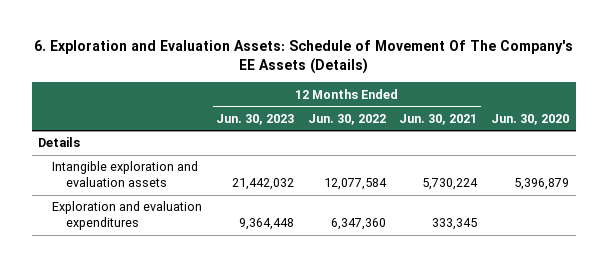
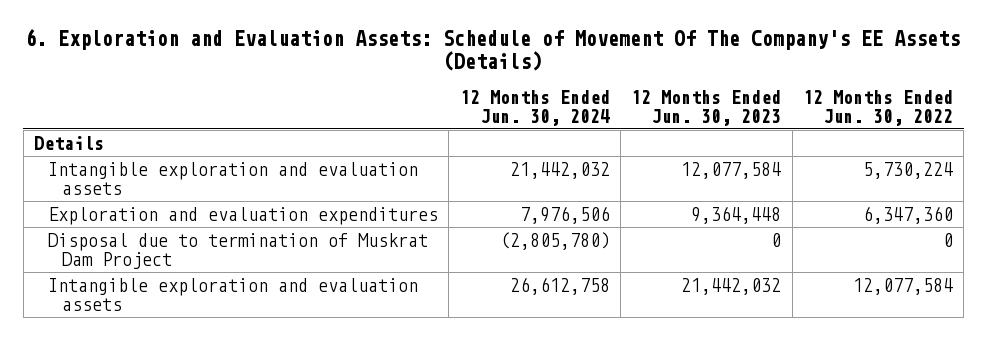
- | 12 Months Ended Jun. 30, 2023 | 12 Months Ended Jun. 30, 2022 | 12 Months Ended Jun. 30, 2021 | Jun. 30, 2020
+ | 12 Months Ended Jun. 30, 2024 | 12 Months Ended Jun. 30, 2023 | 12 Months Ended Jun. 30, 2022
+ Intangible exploration and evaluation assets | 21,442,032 | 12,077,584 | 5,730,224
+ Disposal due to termination of Muskrat Dam Project | (2,805,780) | 0 | 0
moved down: Intangible exploration and evaluation assets | 26,612,758 | 21,442,032 | 12,077,584

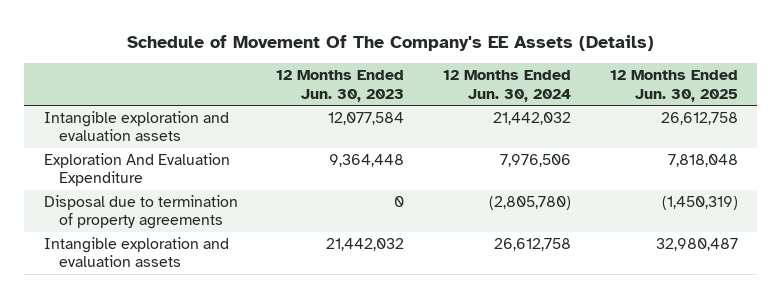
- 6. Exploration and Evaluation Assets: Schedule of Movement Of The Company's EE Assets (Details)
+ Schedule of Movement Of The Company's EE Assets (Details)
- | 12 Months Ended Jun. 30, 2024 | 12 Months Ended Jun. 30, 2023 | 12 Months Ended Jun. 30, 2022
+ | 12 Months Ended Jun. 30, 2023 | 12 Months Ended Jun. 30, 2024 | 12 Months Ended Jun. 30, 2025
- Details
- Exploration and evaluation expenditures | 7,976,506 | 9,364,448 | 6,347,360
- Disposal due to termination of Muskrat Dam Project | (2,805,780) | 0 | 0
+ Exploration And Evaluation Expenditure | 9,364,448 | 7,976,506 | 7,818,048
+ Disposal due to termination of property agreements | 0 | (2,805,780) | (1,450,319)

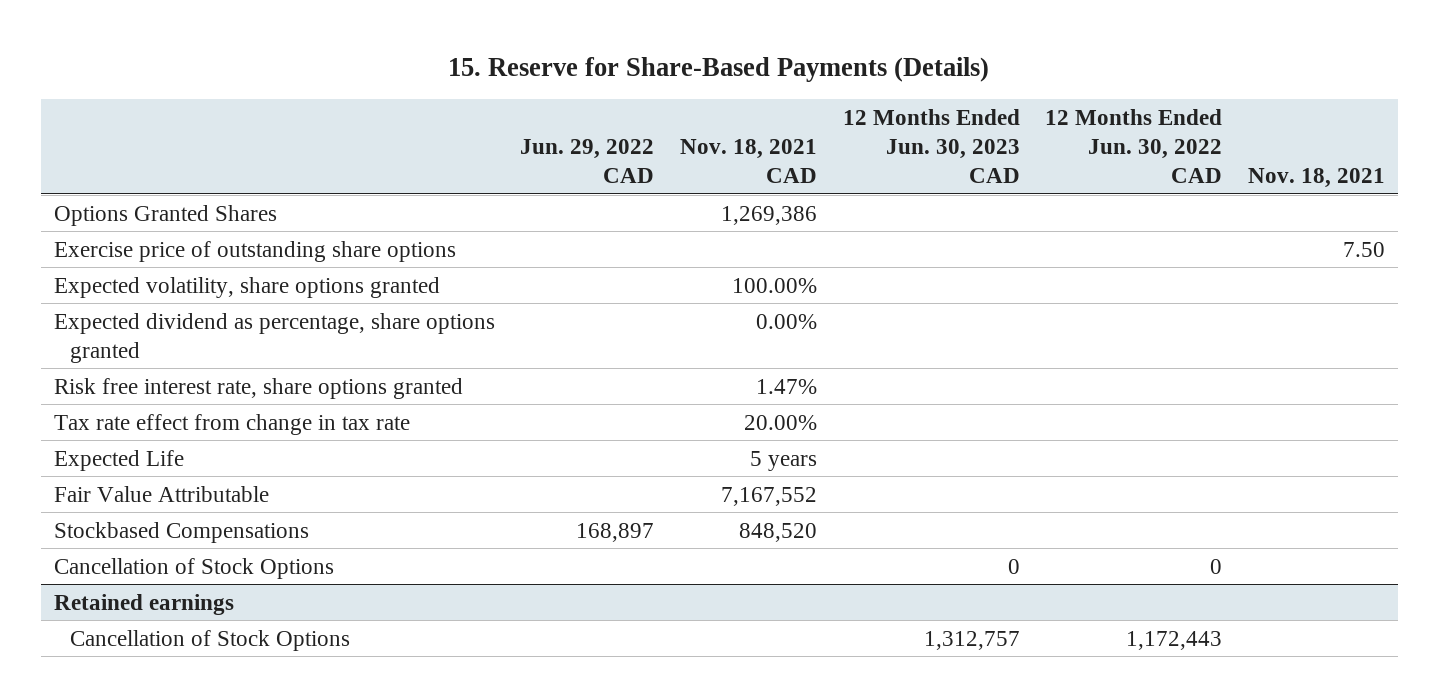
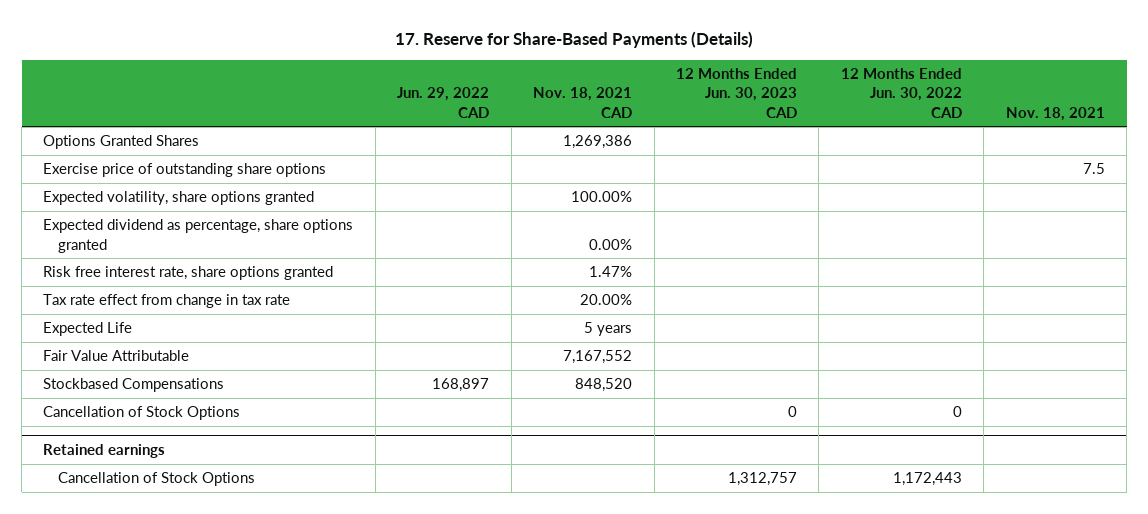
- 15. Reserve for Share-Based Payments (Details)
+ 17. Reserve for Share-Based Payments (Details)
- Exercise price of outstanding share options | | | | | 7.50
+ Exercise price of outstanding share options | | | | | 7.5

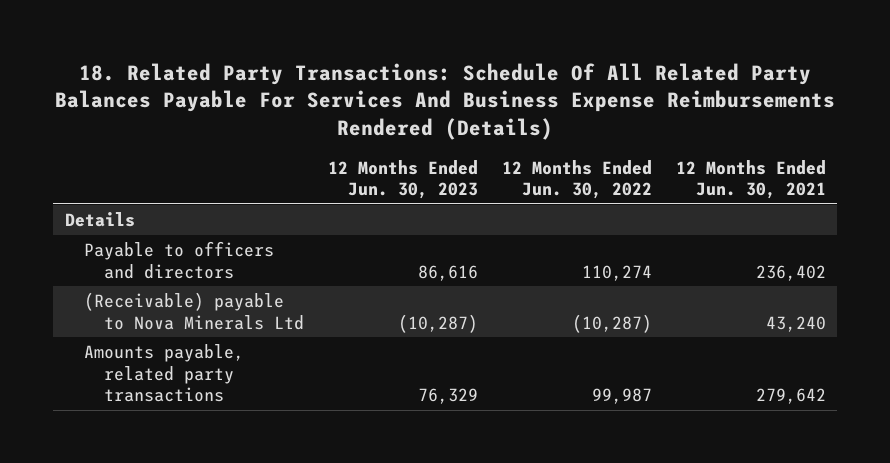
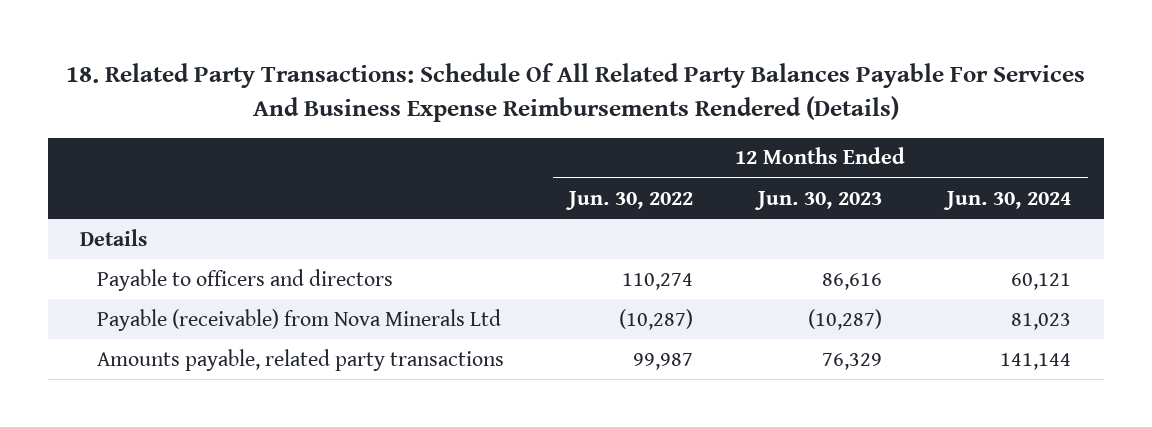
- | 12 Months Ended Jun. 30, 2023 | 12 Months Ended Jun. 30, 2022 | 12 Months Ended Jun. 30, 2021
+ | 12 Months Ended Jun. 30, 2022 | 12 Months Ended Jun. 30, 2023 | 12 Months Ended Jun. 30, 2024
- (Receivable) payable to Nova Minerals Ltd | (10,287) | (10,287) | 43,240
+ Payable (receivable) from Nova Minerals Ltd | (10,287) | (10,287) | 81,023

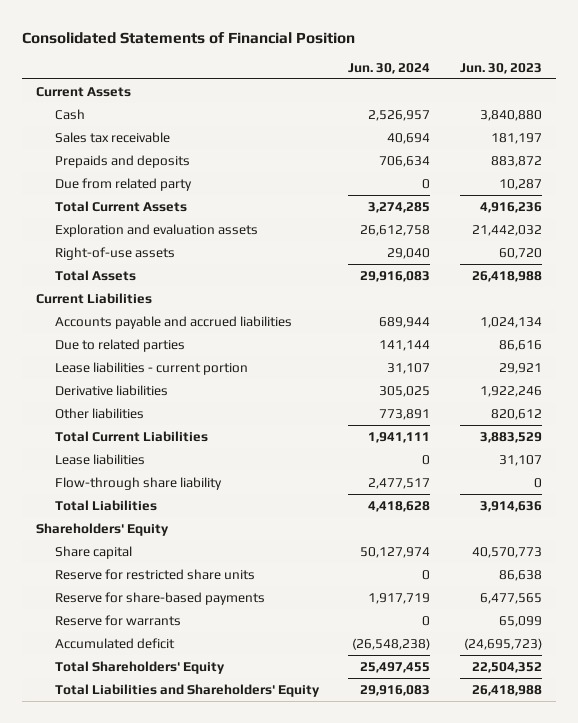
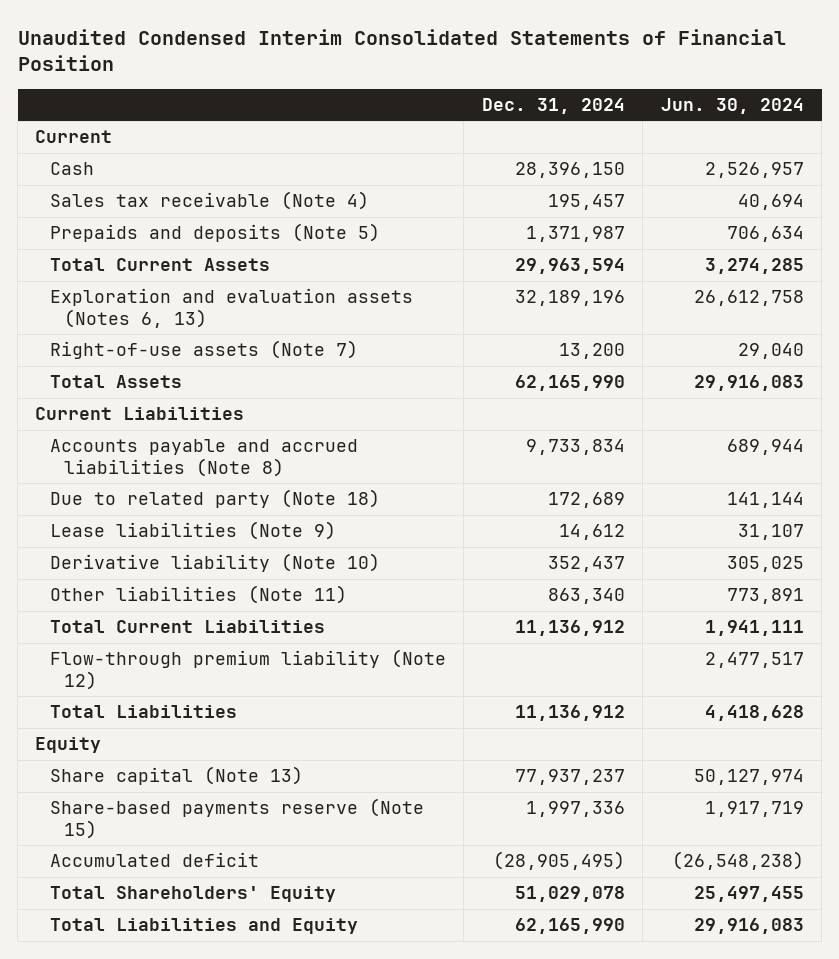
- Consolidated Statements of Financial Position
+ Unaudited Condensed Interim Consolidated Statements of Financial Position
- | Jun. 30, 2024 | Jun. 30, 2023
+ | Dec. 31, 2024 | Jun. 30, 2024
- Current Assets
+ Current
- Sales tax receivable | 40,694 | 181,197
- Prepaids and deposits | 706,634 | 883,872
- Due from related party | 0 | 10,287
+ Sales tax receivable (Note 4) | 195,457 | 40,694
+ Prepaids and deposits (Note 5) | 1,371,987 | 706,634
- Exploration and evaluation assets | 26,612,758 | 21,442,032
- Right-of-use assets | 29,040 | 60,720
+ Exploration and evaluation assets (Notes 6, 13) | 32,189,196 | 26,612,758
+ Right-of-use assets (Note 7) | 13,200 | 29,040
- Accounts payable and accrued liabilities | 689,944 | 1,024,134
- Due to related parties | 141,144 | 86,616
- Lease liabilities - current portion | 31,107 | 29,921
- Derivative liabilities | 305,025 | 1,922,246
- Other liabilities | 773,891 | 820,612
+ Accounts payable and accrued liabilities (Note 8) | 9,733,834 | 689,944
+ Due to related party (Note 18) | 172,689 | 141,144
+ Lease liabilities (Note 9) | 14,612 | 31,107
+ Derivative liability (Note 10) | 352,437 | 305,025
+ Other liabilities (Note 11) | 863,340 | 773,891
- Lease liabilities | 0 | 31,107
- Flow-through share liability | 2,477,517 | 0
+ Flow-through premium liability (Note 12) | | 2,477,517
- Shareholders' Equity
- Share capital | 50,127,974 | 40,570,773
- Reserve for restricted share units | 0 | 86,638
- Reserve for share-based payments | 1,917,719 | 6,477,565
- Reserve for warrants | 0 | 65,099
+ Equity
+ Share capital (Note 13) | 77,937,237 | 50,127,974
+ Share-based payments reserve (Note 15) | 1,997,336 | 1,917,719
- Total Liabilities and Shareholders' Equity | 29,916,083 | 26,418,988
+ Total Liabilities and Equity | 62,165,990 | 29,916,083

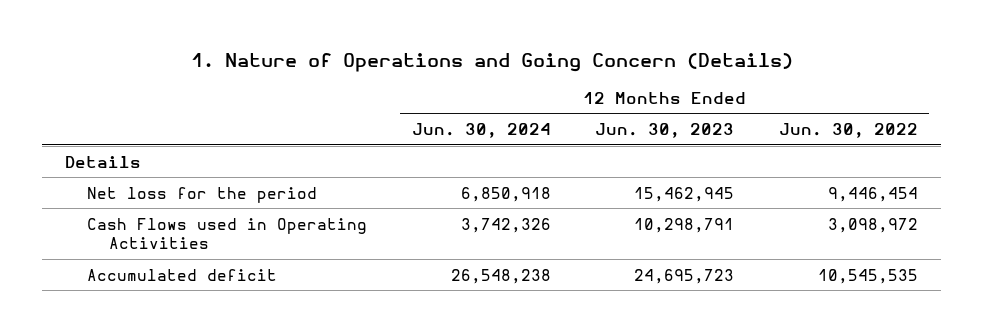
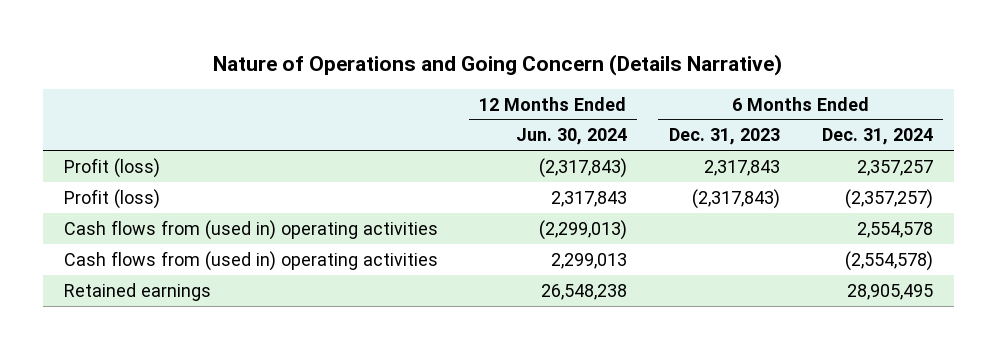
- 1. Nature of Operations and Going Concern (Details)
+ Nature of Operations and Going Concern (Details Narrative)
- | 12 Months Ended Jun. 30, 2024 | 12 Months Ended Jun. 30, 2023 | 12 Months Ended Jun. 30, 2022
+ | 12 Months Ended Jun. 30, 2024 | 6 Months Ended Dec. 31, 2023 | 6 Months Ended Dec. 31, 2024
- Details
- Net loss for the period | 6,850,918 | 15,462,945 | 9,446,454
- Cash Flows used in Operating Activities | 3,742,326 | 10,298,791 | 3,098,972
- Accumulated deficit | 26,548,238 | 24,695,723 | 10,545,535
+ Profit (loss) | (2,317,843) | 2,317,843 | 2,357,257
+ Profit (loss) | 2,317,843 | (2,317,843) | (2,357,257)
+ Cash flows from (used in) operating activities | (2,299,013) | | 2,554,578
+ Cash flows from (used in) operating activities | 2,299,013 | | (2,554,578)
+ Retained earnings | 26,548,238 | | 28,905,495

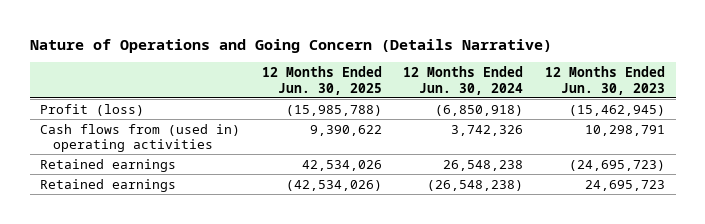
- | 12 Months Ended Jun. 30, 2024 | 6 Months Ended Dec. 31, 2023 | 6 Months Ended Dec. 31, 2024
+ | 12 Months Ended Jun. 30, 2025 | 12 Months Ended Jun. 30, 2024 | 12 Months Ended Jun. 30, 2023
- Profit (loss) | (2,317,843) | 2,317,843 | 2,357,257
- Profit (loss) | 2,317,843 | (2,317,843) | (2,357,257)
- Cash flows from (used in) operating activities | (2,299,013) | | 2,554,578
- Cash flows from (used in) operating activities | 2,299,013 | | (2,554,578)
+ Profit (loss) | (15,985,788) | (6,850,918) | (15,462,945)
+ Cash flows from (used in) operating activities | 9,390,622 | 3,742,326 | 10,298,791
+ Retained earnings | (42,534,026) | (26,548,238) | 24,695,723

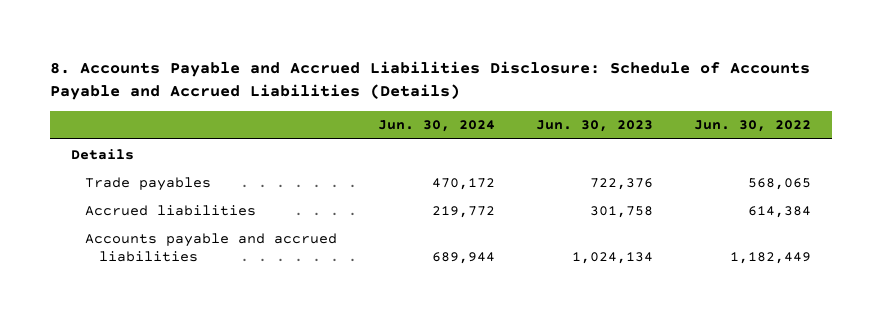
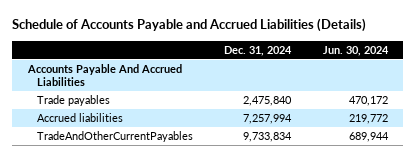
- 8. Accounts Payable and Accrued Liabilities Disclosure: Schedule of Accounts Payable and Accrued Liabilities (Details)
+ Schedule of Accounts Payable and Accrued Liabilities (Details)
- | Jun. 30, 2024 | Jun. 30, 2023 | Jun. 30, 2022
+ | Dec. 31, 2024 | Jun. 30, 2024
- Details
+ Accounts Payable And Accrued Liabilities
- Accounts payable and accrued liabilities | 689,944 | 1,024,134 | 1,182,449
+ TradeAndOtherCurrentPayables | 9,733,834 | 689,944

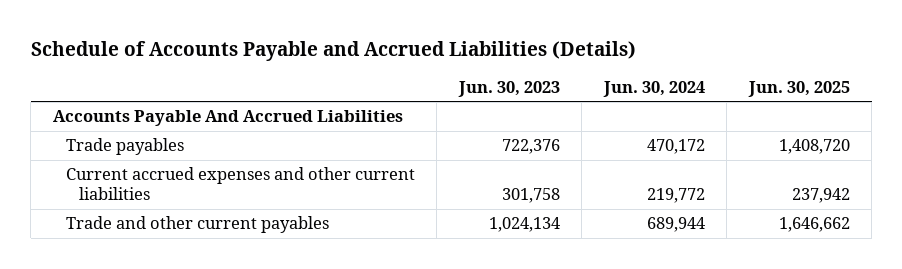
- | Dec. 31, 2024 | Jun. 30, 2024
+ | Jun. 30, 2023 | Jun. 30, 2024 | Jun. 30, 2025
- Accrued liabilities | 7,257,994 | 219,772
- TradeAndOtherCurrentPayables | 9,733,834 | 689,944
+ Current accrued expenses and other current liabilities | 301,758 | 219,772 | 237,942
+ Trade and other current payables | 1,024,134 | 689,944 | 1,646,662

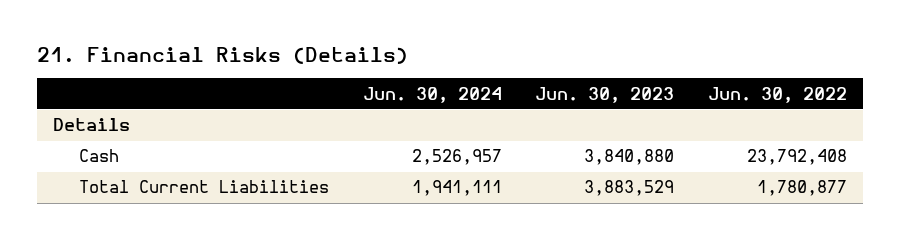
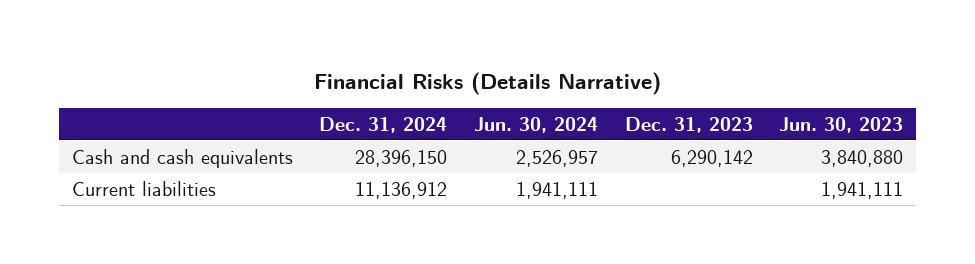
- 21. Financial Risks (Details)
+ Financial Risks (Details Narrative)
- | Jun. 30, 2024 | Jun. 30, 2023 | Jun. 30, 2022
+ | Dec. 31, 2024 | Jun. 30, 2024 | Dec. 31, 2023 | Jun. 30, 2023
- Details
- Cash | 2,526,957 | 3,840,880 | 23,792,408
- Total Current Liabilities | 1,941,111 | 3,883,529 | 1,780,877
+ Cash and cash equivalents | 28,396,150 | 2,526,957 | 6,290,142 | 3,840,880
+ Current liabilities | 11,136,912 | 1,941,111 | | 1,941,111

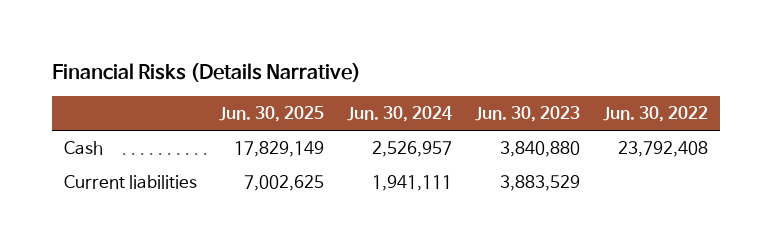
- | Dec. 31, 2024 | Jun. 30, 2024 | Dec. 31, 2023 | Jun. 30, 2023
+ | Jun. 30, 2025 | Jun. 30, 2024 | Jun. 30, 2023 | Jun. 30, 2022
- Cash and cash equivalents | 28,396,150 | 2,526,957 | 6,290,142 | 3,840,880
- Current liabilities | 11,136,912 | 1,941,111 | | 1,941,111
+ Cash | 17,829,149 | 2,526,957 | 3,840,880 | 23,792,408
+ Current liabilities | 7,002,625 | 1,941,111 | 3,883,529 |

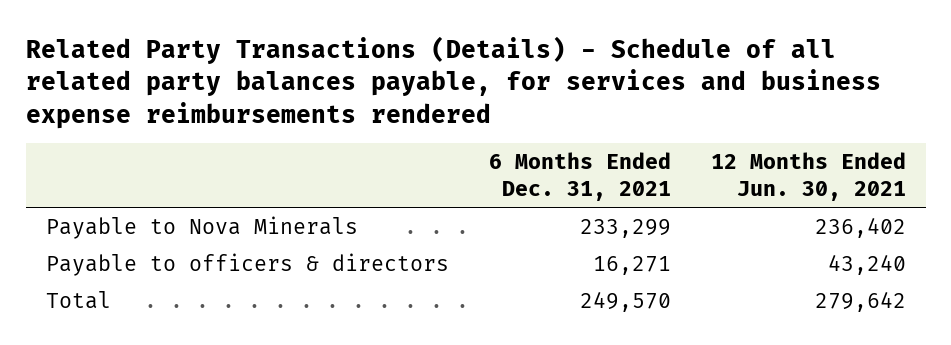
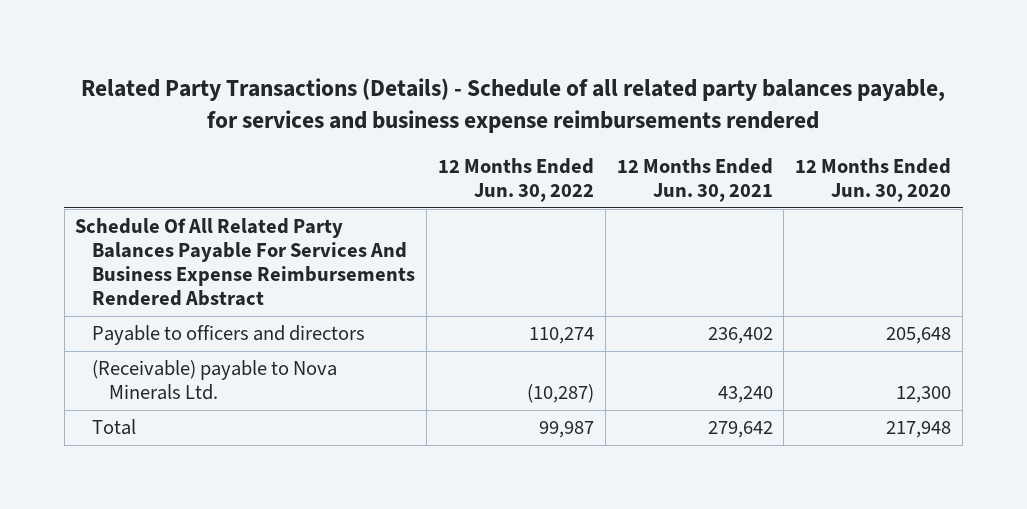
- | 6 Months Ended Dec. 31, 2021 | 12 Months Ended Jun. 30, 2021
+ | 12 Months Ended Jun. 30, 2022 | 12 Months Ended Jun. 30, 2021 | 12 Months Ended Jun. 30, 2020
- Payable to Nova Minerals | 233,299 | 236,402
- Payable to officers & directors | 16,271 | 43,240
+ Schedule Of All Related Party Balances Payable For Services And Business Expense Reimbursements Rendered Abstract
+ Payable to officers and directors | 110,274 | 236,402 | 205,648
+ (Receivable) payable to Nova Minerals Ltd. | (10,287) | 43,240 | 12,300

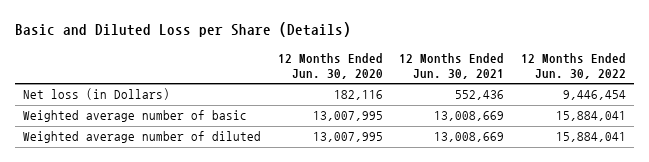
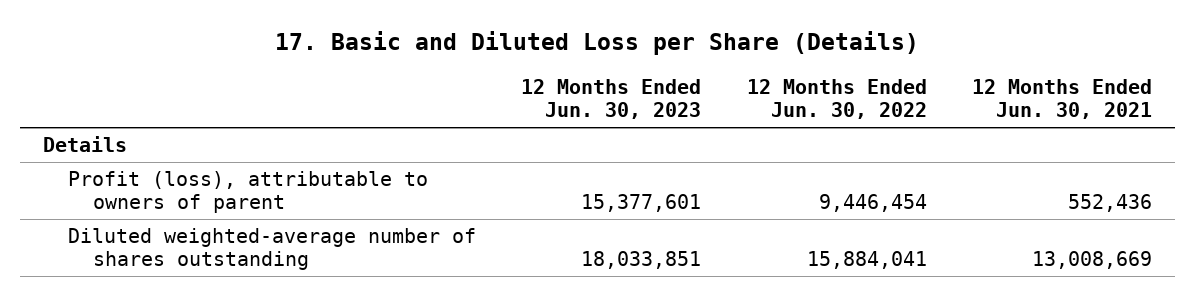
- Basic and Diluted Loss per Share (Details)
+ 17. Basic and Diluted Loss per Share (Details)
- | 12 Months Ended Jun. 30, 2020 | 12 Months Ended Jun. 30, 2021 | 12 Months Ended Jun. 30, 2022
+ | 12 Months Ended Jun. 30, 2023 | 12 Months Ended Jun. 30, 2022 | 12 Months Ended Jun. 30, 2021
- Net loss (in Dollars) | 182,116 | 552,436 | 9,446,454
- Weighted average number of basic | 13,007,995 | 13,008,669 | 15,884,041
- Weighted average number of diluted | 13,007,995 | 13,008,669 | 15,884,041
+ Details
+ Profit (loss), attributable to owners of parent | 15,377,601 | 9,446,454 | 552,436
+ Diluted weighted-average number of shares outstanding | 18,033,851 | 15,884,041 | 13,008,669

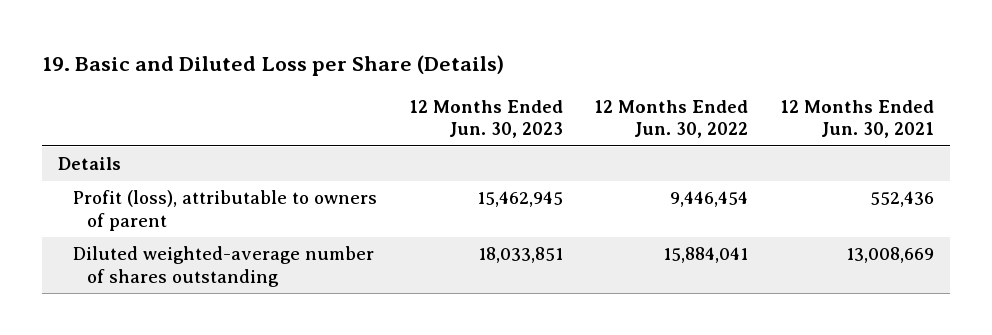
- 17. Basic and Diluted Loss per Share (Details)
+ 19. Basic and Diluted Loss per Share (Details)
- Profit (loss), attributable to owners of parent | 15,377,601 | 9,446,454 | 552,436
+ Profit (loss), attributable to owners of parent | 15,462,945 | 9,446,454 | 552,436

